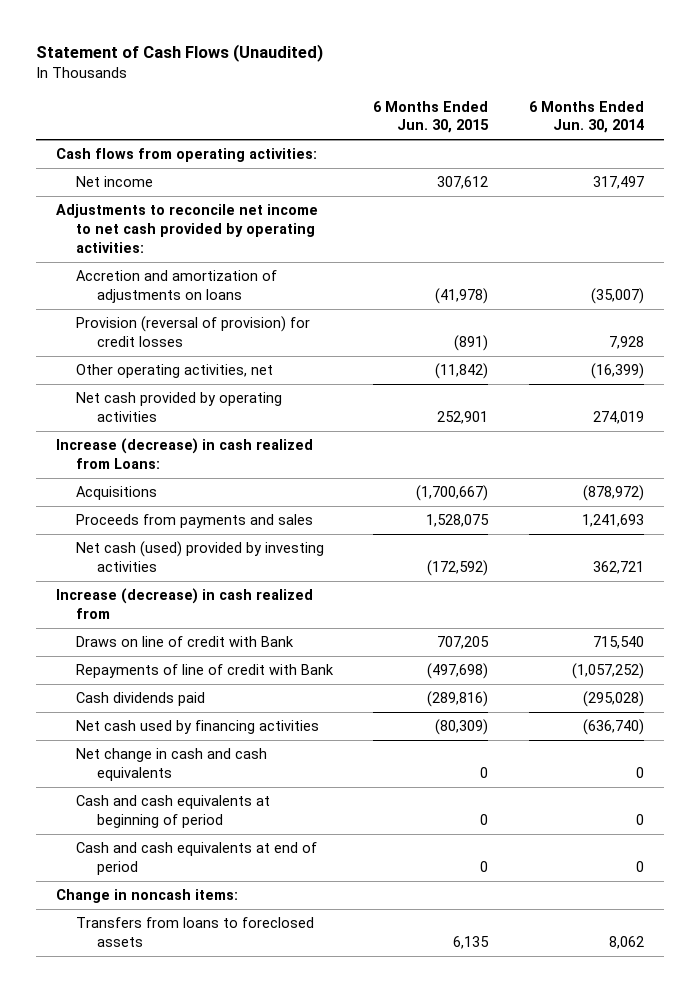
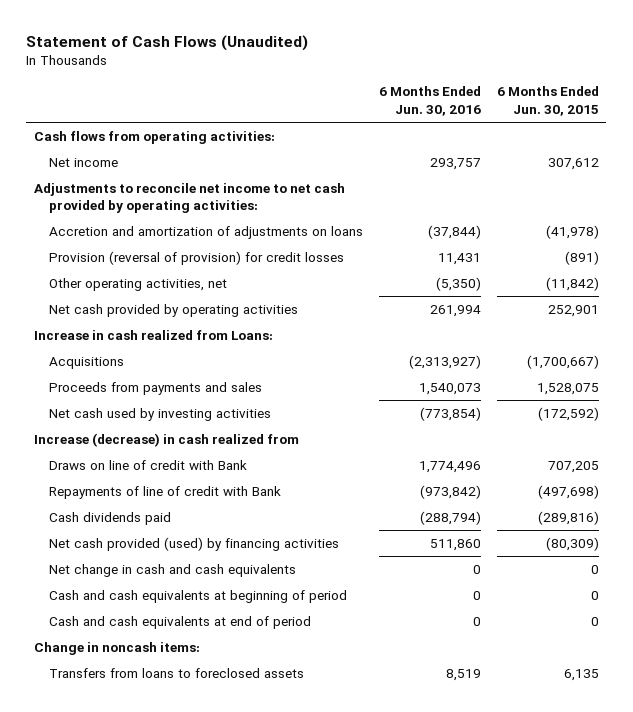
- | 6 Months Ended Jun. 30, 2015 | 6 Months Ended Jun. 30, 2014
+ | 6 Months Ended Jun. 30, 2016 | 6 Months Ended Jun. 30, 2015
- Increase (decrease) in cash realized from Loans:
+ Increase in cash realized from Loans:
- Net cash (used) provided by investing activities | (172,592) | 362,721
+ Net cash used by investing activities | (773,854) | (172,592)
- Net cash used by financing activities | (80,309) | (636,740)
+ Net cash provided (used) by financing activities | 511,860 | (80,309)

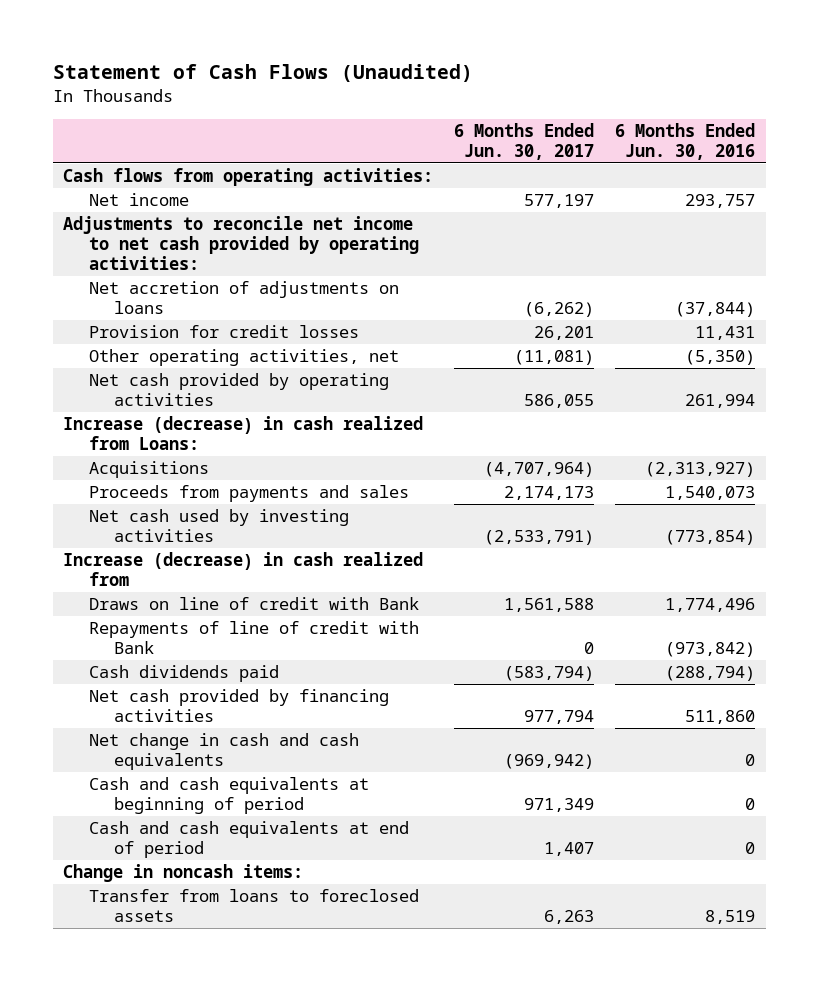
- | 6 Months Ended Jun. 30, 2016 | 6 Months Ended Jun. 30, 2015
+ | 6 Months Ended Jun. 30, 2017 | 6 Months Ended Jun. 30, 2016
- Accretion and amortization of adjustments on loans | (37,844) | (41,978)
- Provision (reversal of provision) for credit losses | 11,431 | (891)
+ Net accretion of adjustments on loans | (6,262) | (37,844)
+ Provision for credit losses | 26,201 | 11,431
- Increase in cash realized from Loans:
+ Increase (decrease) in cash realized from Loans:
- Net cash provided (used) by financing activities | 511,860 | (80,309)
+ Net cash provided by financing activities | 977,794 | 511,860
- Transfers from loans to foreclosed assets | 8,519 | 6,135
+ Transfer from loans to foreclosed assets | 6,263 | 8,519

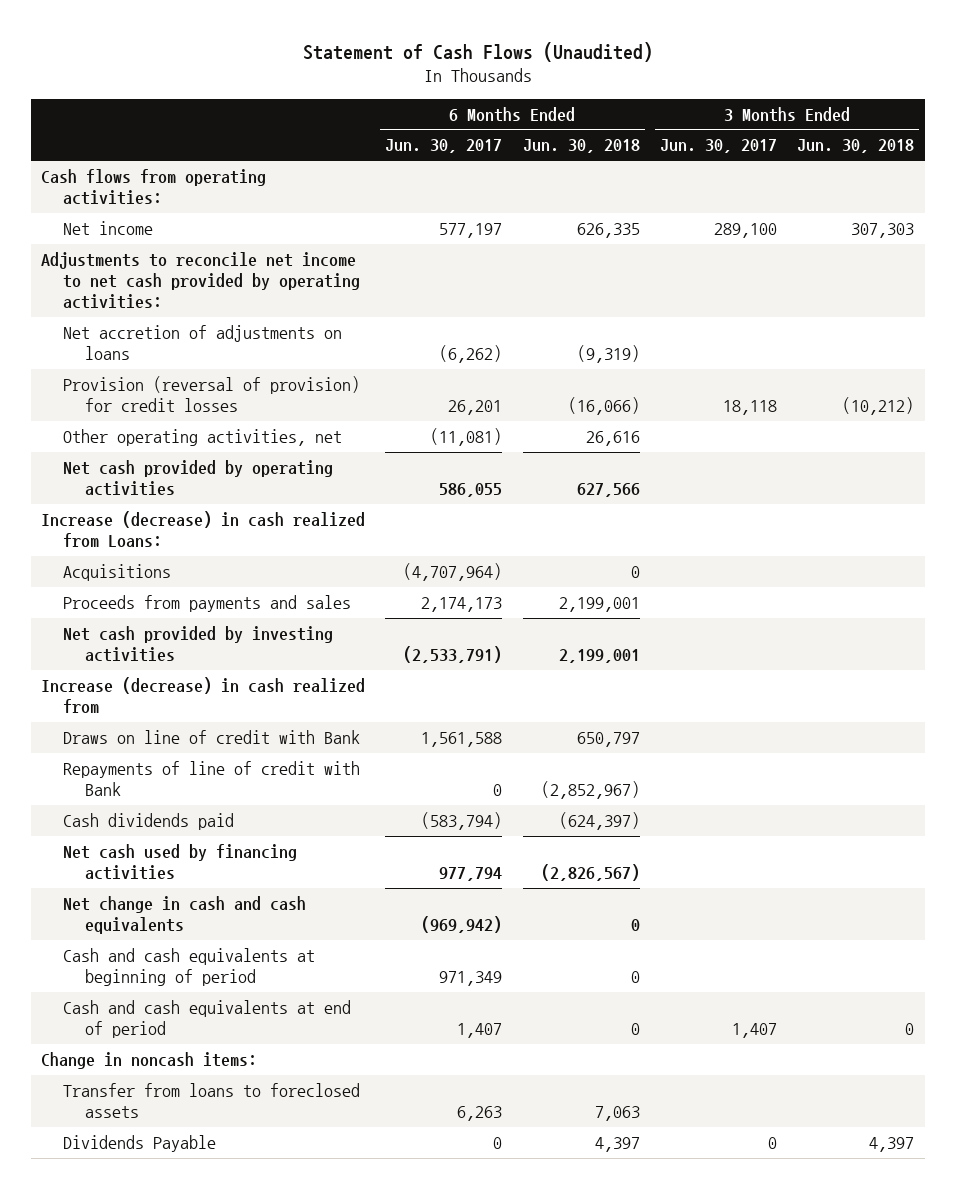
- | 6 Months Ended Jun. 30, 2017 | 6 Months Ended Jun. 30, 2016
+ | 6 Months Ended Jun. 30, 2017 | 6 Months Ended Jun. 30, 2018 | 3 Months Ended Jun. 30, 2017 | 3 Months Ended Jun. 30, 2018
- Provision for credit losses | 26,201 | 11,431
+ Provision (reversal of provision) for credit losses | 26,201 | (16,066) | 18,118 | (10,212)
- Net cash used by investing activities | (2,533,791) | (773,854)
+ Net cash provided by investing activities | (2,533,791) | 2,199,001 | |
- Net cash provided by financing activities | 977,794 | 511,860
+ Net cash used by financing activities | 977,794 | (2,826,567) | |
+ Dividends Payable | 0 | 4,397 | 0 | 4,397

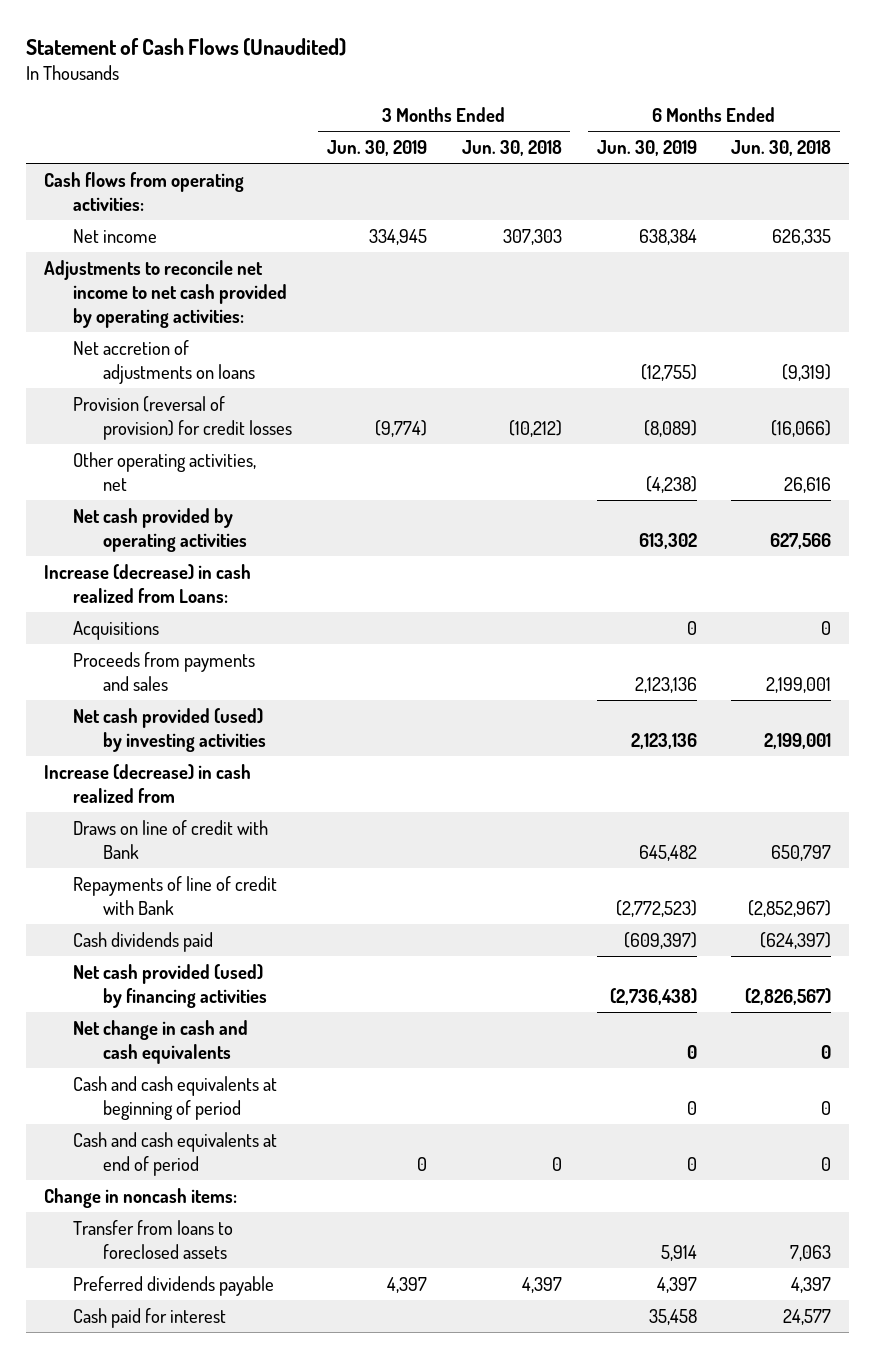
- | 6 Months Ended Jun. 30, 2017 | 6 Months Ended Jun. 30, 2018 | 3 Months Ended Jun. 30, 2017 | 3 Months Ended Jun. 30, 2018
+ | 3 Months Ended Jun. 30, 2019 | 3 Months Ended Jun. 30, 2018 | 6 Months Ended Jun. 30, 2019 | 6 Months Ended Jun. 30, 2018
- Net cash provided by investing activities | (2,533,791) | 2,199,001 | |
+ Net cash provided (used) by investing activities | | | 2,123,136 | 2,199,001
- Net cash used by financing activities | 977,794 | (2,826,567) | |
+ Net cash provided (used) by financing activities | | | (2,736,438) | (2,826,567)
- Dividends Payable | 0 | 4,397 | 0 | 4,397
+ Preferred dividends payable | 4,397 | 4,397 | 4,397 | 4,397
+ Cash paid for interest | | | 35,458 | 24,577

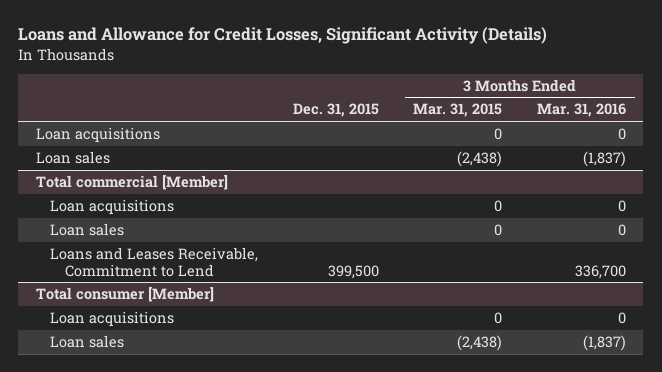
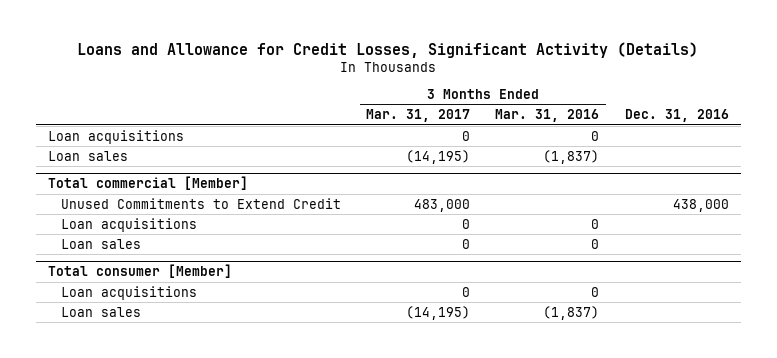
- | Dec. 31, 2015 | 3 Months Ended Mar. 31, 2015 | 3 Months Ended Mar. 31, 2016
+ | 3 Months Ended Mar. 31, 2017 | 3 Months Ended Mar. 31, 2016 | Dec. 31, 2016
@ Total commercial [Member]
+ Unused Commitments to Extend Credit | 483,000 | | 438,000
- Loans and Leases Receivable, Commitment to Lend | 399,500 | | 336,700

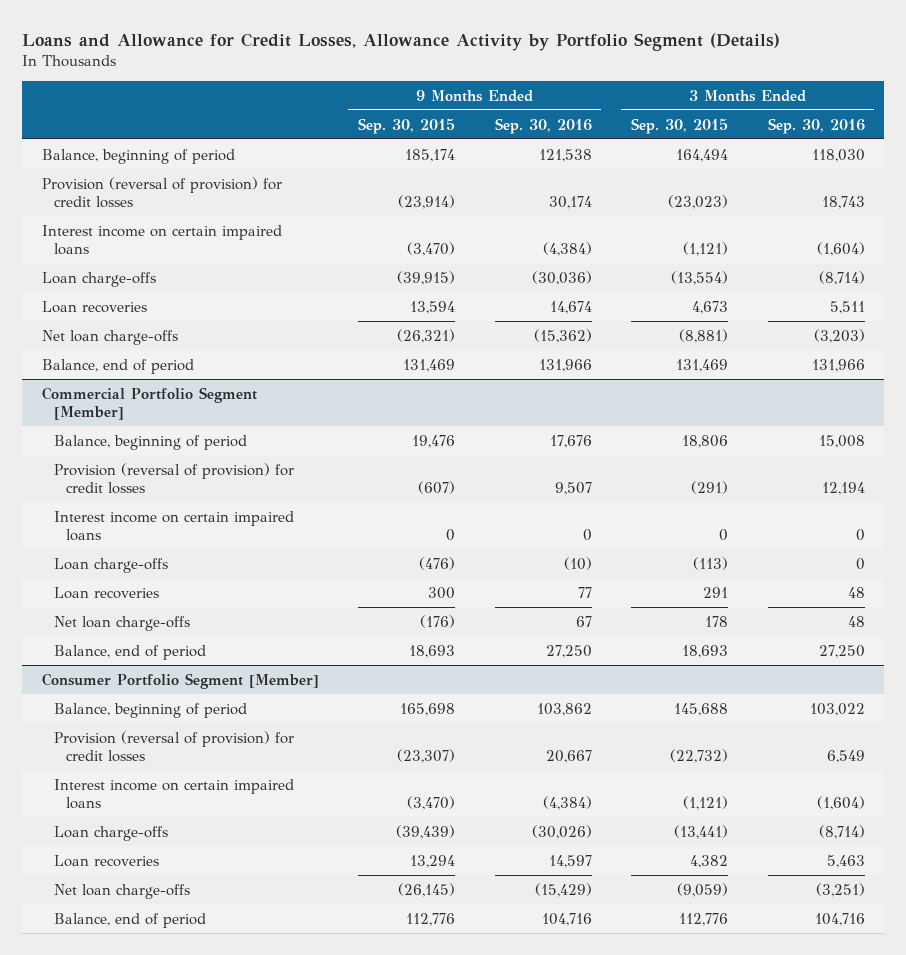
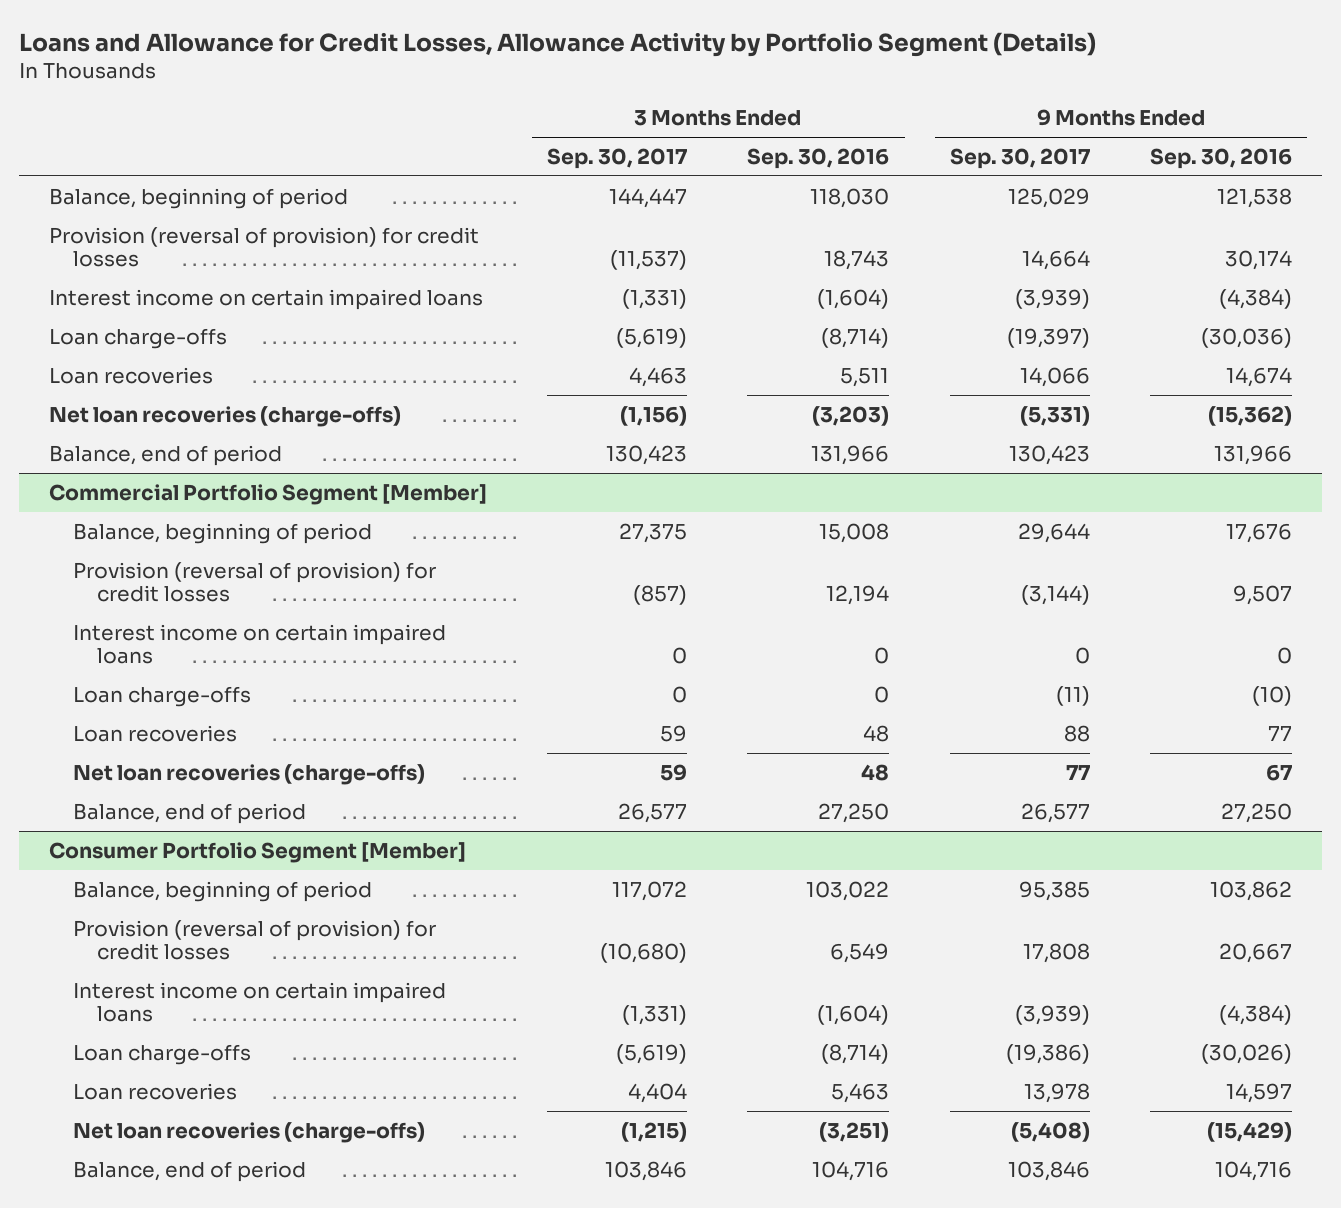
- | 9 Months Ended Sep. 30, 2015 | 9 Months Ended Sep. 30, 2016 | 3 Months Ended Sep. 30, 2015 | 3 Months Ended Sep. 30, 2016
+ | 3 Months Ended Sep. 30, 2017 | 3 Months Ended Sep. 30, 2016 | 9 Months Ended Sep. 30, 2017 | 9 Months Ended Sep. 30, 2016
- Net loan charge-offs | (26,321) | (15,362) | (8,881) | (3,203)
+ Net loan recoveries (charge-offs) | (1,156) | (3,203) | (5,331) | (15,362)
@ Commercial Portfolio Segment [Member]
- Net loan charge-offs | (176) | 67 | 178 | 48
+ Net loan recoveries (charge-offs) | 59 | 48 | 77 | 67
@ Consumer Portfolio Segment [Member]
- Net loan charge-offs | (26,145) | (15,429) | (9,059) | (3,251)
+ Net loan recoveries (charge-offs) | (1,215) | (3,251) | (5,408) | (15,429)

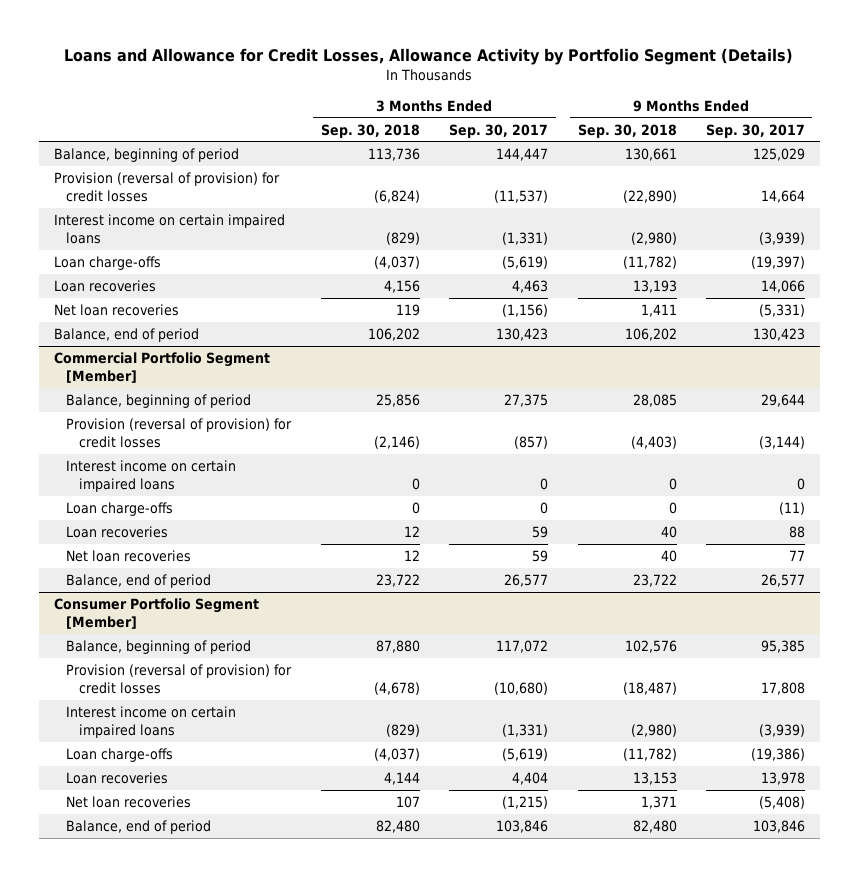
- | 3 Months Ended Sep. 30, 2017 | 3 Months Ended Sep. 30, 2016 | 9 Months Ended Sep. 30, 2017 | 9 Months Ended Sep. 30, 2016
+ | 3 Months Ended Sep. 30, 2018 | 3 Months Ended Sep. 30, 2017 | 9 Months Ended Sep. 30, 2018 | 9 Months Ended Sep. 30, 2017
- Net loan recoveries (charge-offs) | (1,156) | (3,203) | (5,331) | (15,362)
+ Net loan recoveries | 119 | (1,156) | 1,411 | (5,331)
@ Commercial Portfolio Segment [Member]
- Net loan recoveries (charge-offs) | 59 | 48 | 77 | 67
+ Net loan recoveries | 12 | 59 | 40 | 77
@ Consumer Portfolio Segment [Member]
- Net loan recoveries (charge-offs) | (1,215) | (3,251) | (5,408) | (15,429)
+ Net loan recoveries | 107 | (1,215) | 1,371 | (5,408)

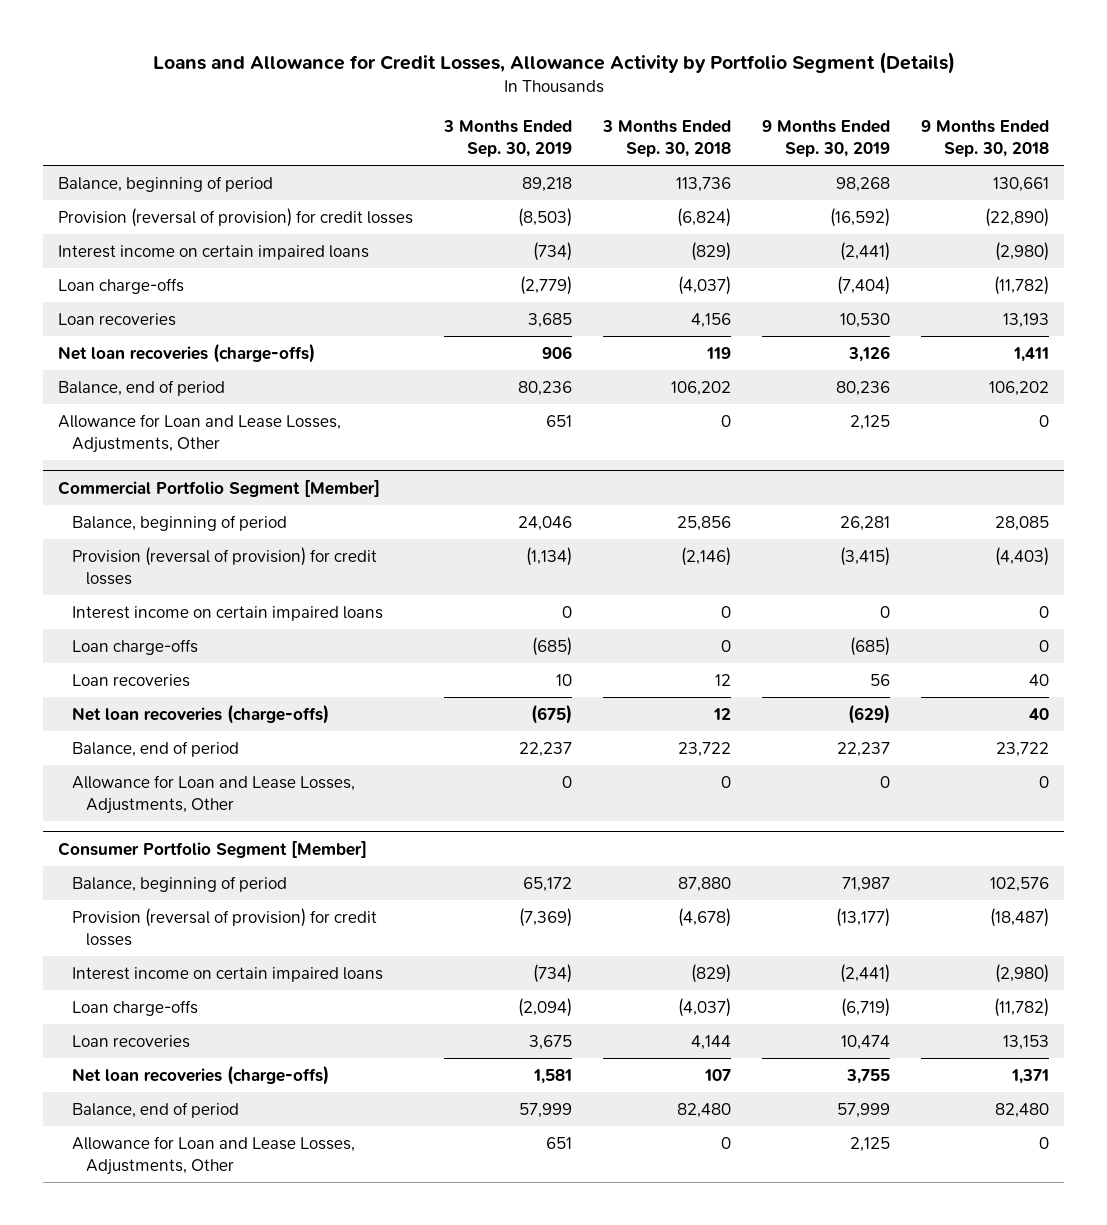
- | 3 Months Ended Sep. 30, 2018 | 3 Months Ended Sep. 30, 2017 | 9 Months Ended Sep. 30, 2018 | 9 Months Ended Sep. 30, 2017
+ | 3 Months Ended Sep. 30, 2019 | 3 Months Ended Sep. 30, 2018 | 9 Months Ended Sep. 30, 2019 | 9 Months Ended Sep. 30, 2018
- Net loan recoveries | 119 | (1,156) | 1,411 | (5,331)
+ Net loan recoveries (charge-offs) | 906 | 119 | 3,126 | 1,411
+ Allowance for Loan and Lease Losses, Adjustments, Other | 651 | 0 | 2,125 | 0
@ Commercial Portfolio Segment [Member]
- Net loan recoveries | 12 | 59 | 40 | 77
+ Net loan recoveries (charge-offs) | (675) | 12 | (629) | 40
+ Allowance for Loan and Lease Losses, Adjustments, Other | 0 | 0 | 0 | 0
@ Consumer Portfolio Segment [Member]
- Net loan recoveries | 107 | (1,215) | 1,371 | (5,408)
+ Net loan recoveries (charge-offs) | 1,581 | 107 | 3,755 | 1,371
+ Allowance for Loan and Lease Losses, Adjustments, Other | 651 | 0 | 2,125 | 0

